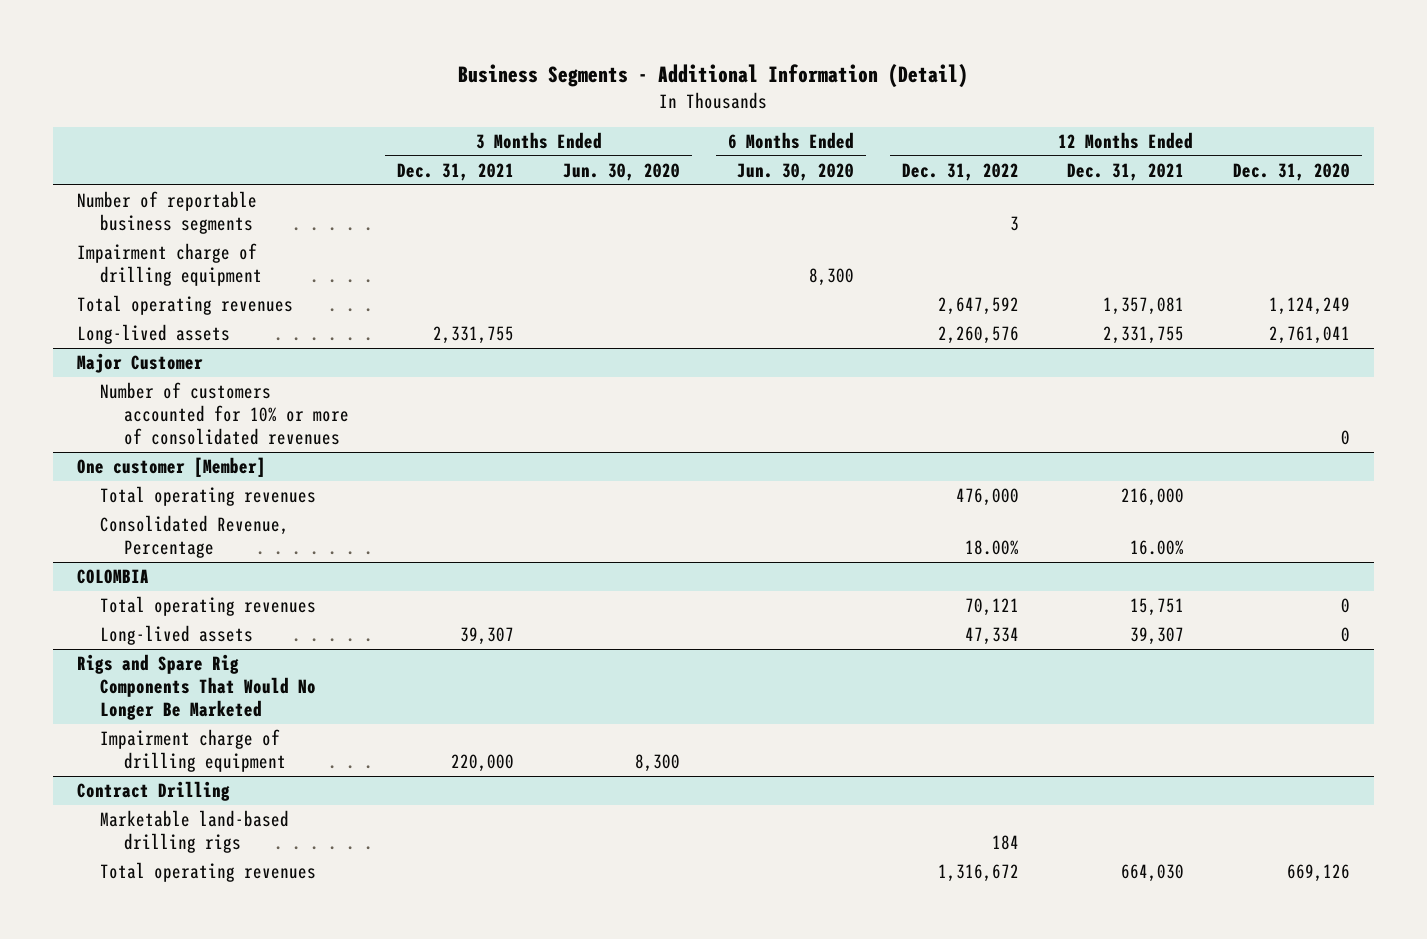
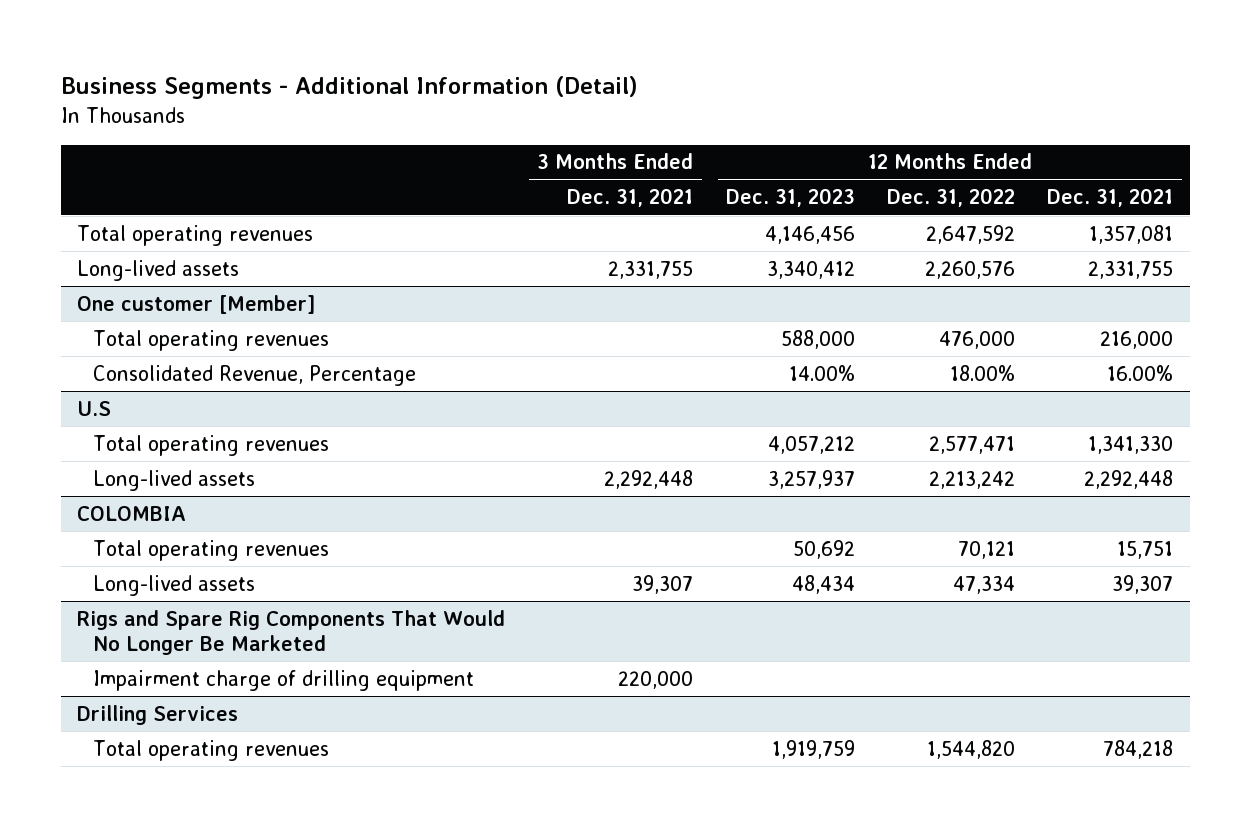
- | 3 Months Ended Dec. 31, 2021 | 3 Months Ended Jun. 30, 2020 | 6 Months Ended Jun. 30, 2020 | 12 Months Ended Dec. 31, 2022 | 12 Months Ended Dec. 31, 2021 | 12 Months Ended Dec. 31, 2020
+ | 3 Months Ended Dec. 31, 2021 | 12 Months Ended Dec. 31, 2023 | 12 Months Ended Dec. 31, 2022 | 12 Months Ended Dec. 31, 2021
- Number of reportable business segments | | | | 3 | |
- Impairment charge of drilling equipment | | | 8,300 | | |
- Major Customer
- Number of customers accounted for 10% or more of consolidated revenues | | | | | | 0
+ U.S
+ Total operating revenues | | 4,057,212 | 2,577,471 | 1,341,330
+ Long-lived assets | 2,292,448 | 3,257,937 | 2,213,242 | 2,292,448
- Contract Drilling
- Marketable land-based drilling rigs | | | | 184 | |
- Total operating revenues | | | | 1,316,672 | 664,030 | 669,126
+ Drilling Services
+ Total operating revenues | | 1,919,759 | 1,544,820 | 784,218

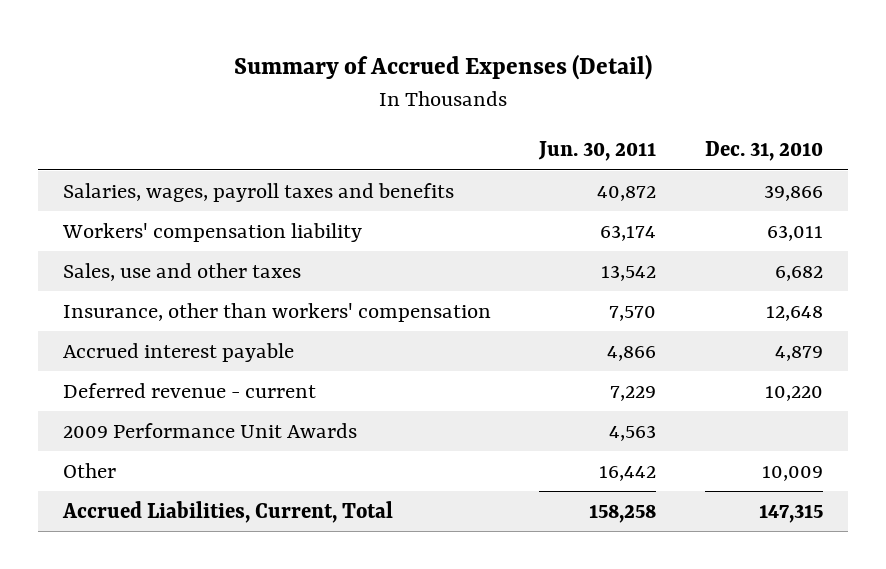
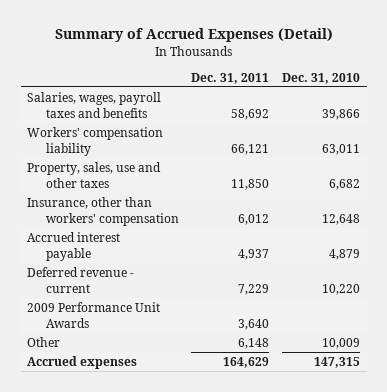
- | Jun. 30, 2011 | Dec. 31, 2010
+ | Dec. 31, 2011 | Dec. 31, 2010
- Sales, use and other taxes | 13,542 | 6,682
+ Property, sales, use and other taxes | 11,850 | 6,682
- Accrued Liabilities, Current, Total | 158,258 | 147,315
+ Accrued expenses | 164,629 | 147,315

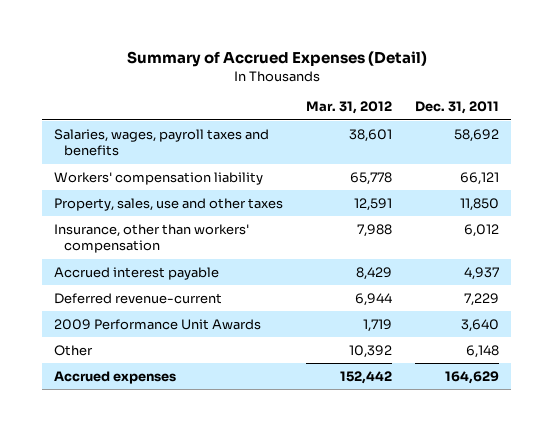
- | Dec. 31, 2011 | Dec. 31, 2010
+ | Mar. 31, 2012 | Dec. 31, 2011
- Deferred revenue - current | 7,229 | 10,220
+ Deferred revenue-current | 6,944 | 7,229

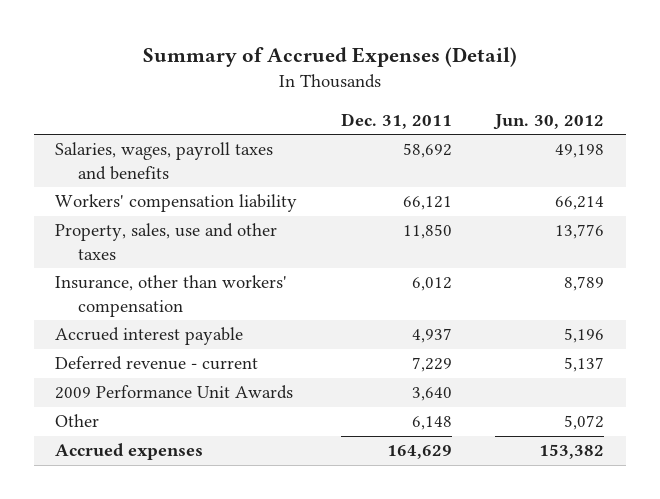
- | Mar. 31, 2012 | Dec. 31, 2011
+ | Dec. 31, 2011 | Jun. 30, 2012
- Deferred revenue-current | 6,944 | 7,229
+ Deferred revenue - current | 7,229 | 5,137

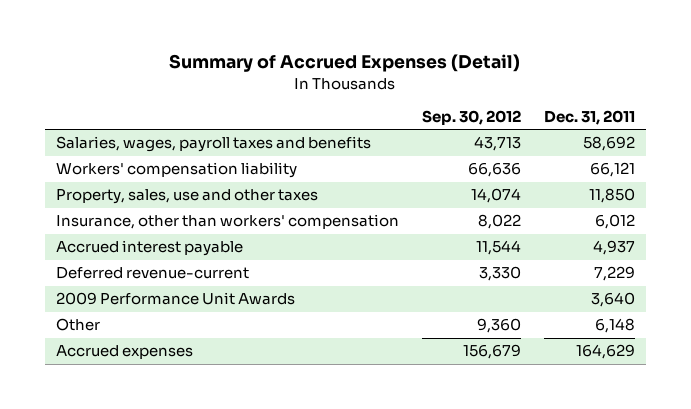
- | Dec. 31, 2011 | Jun. 30, 2012
+ | Sep. 30, 2012 | Dec. 31, 2011
- Deferred revenue - current | 7,229 | 5,137
+ Deferred revenue-current | 3,330 | 7,229

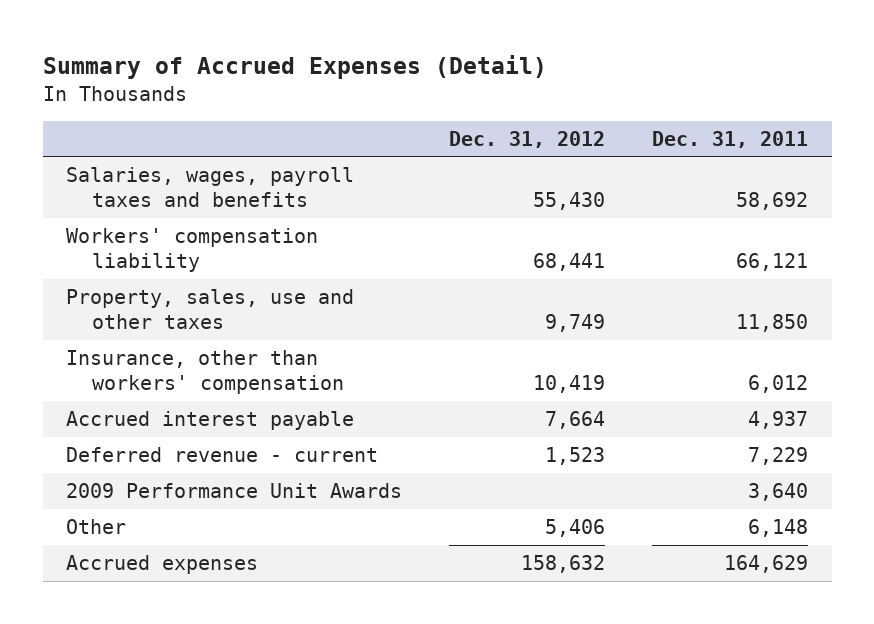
- | Sep. 30, 2012 | Dec. 31, 2011
+ | Dec. 31, 2012 | Dec. 31, 2011
- Deferred revenue-current | 3,330 | 7,229
+ Deferred revenue - current | 1,523 | 7,229

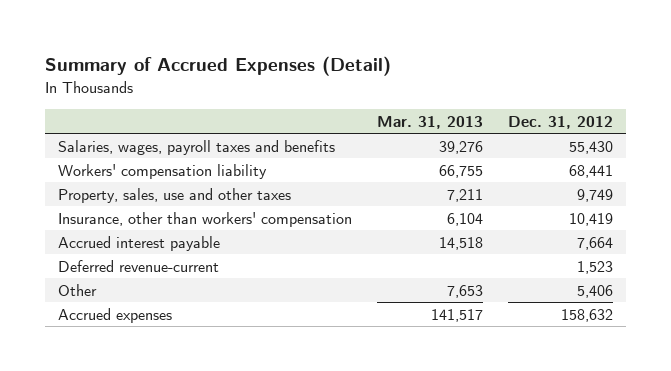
- | Dec. 31, 2012 | Dec. 31, 2011
+ | Mar. 31, 2013 | Dec. 31, 2012
- Deferred revenue - current | 1,523 | 7,229
- 2009 Performance Unit Awards | | 3,640
+ Deferred revenue-current | | 1,523

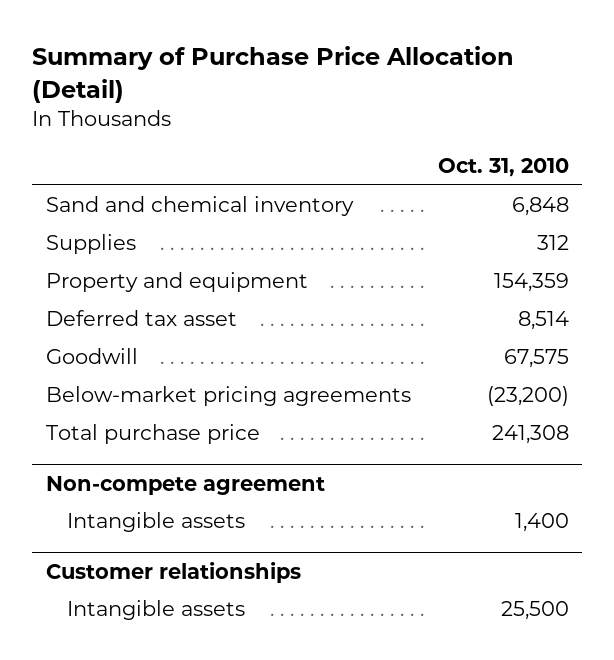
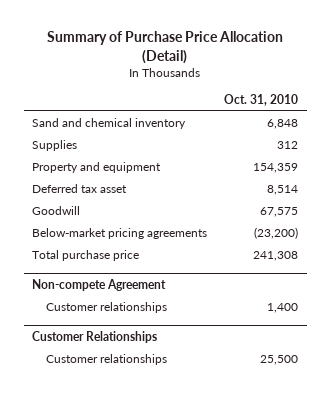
- Non-compete agreement
- Intangible assets | 1,400
- Customer relationships
- Intangible assets | 25,500
+ Non-compete Agreement
+ Customer relationships | 1,400
+ Customer Relationships
+ Customer relationships | 25,500

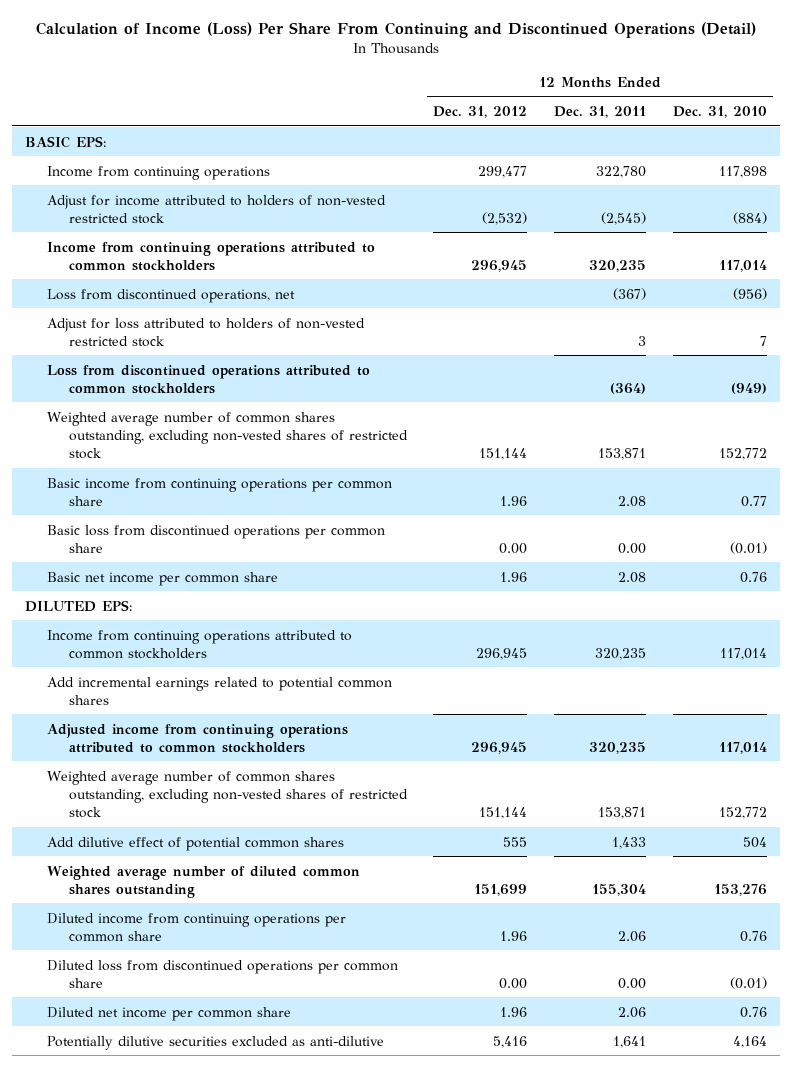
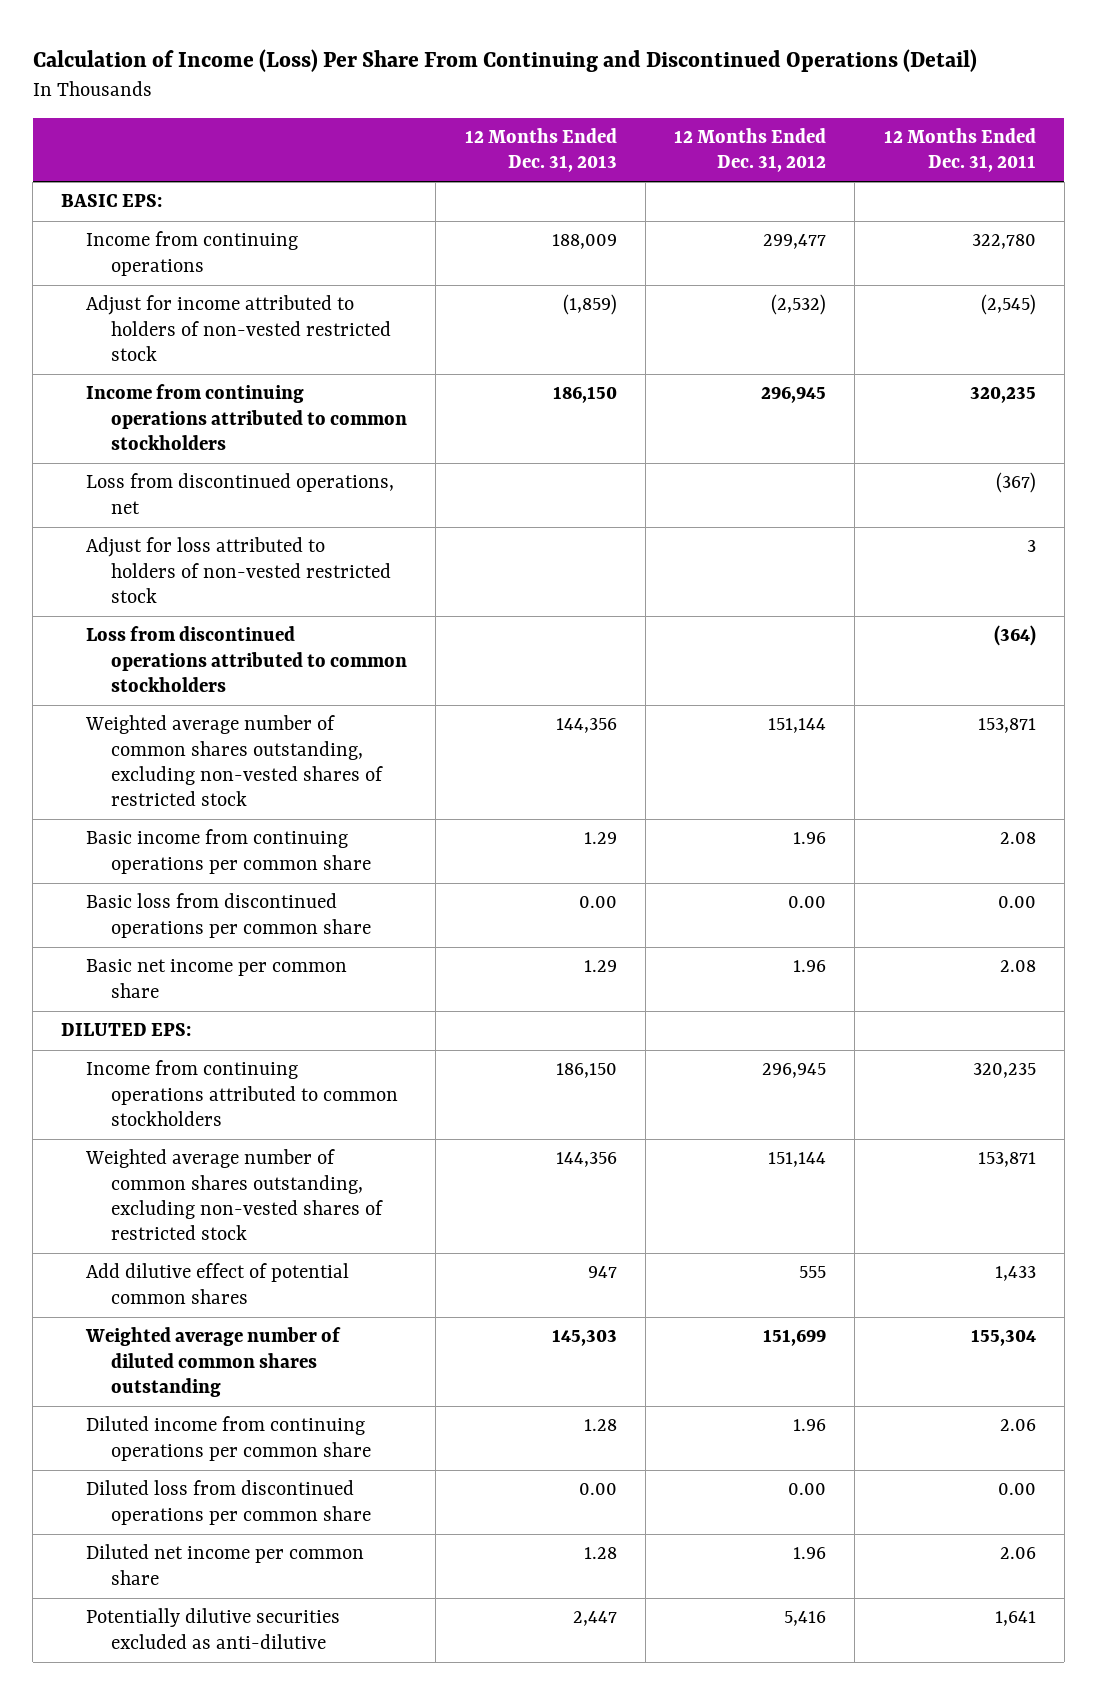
- | 12 Months Ended Dec. 31, 2012 | 12 Months Ended Dec. 31, 2011 | 12 Months Ended Dec. 31, 2010
+ | 12 Months Ended Dec. 31, 2013 | 12 Months Ended Dec. 31, 2012 | 12 Months Ended Dec. 31, 2011
- Add incremental earnings related to potential common shares
- Adjusted income from continuing operations attributed to common stockholders | 296,945 | 320,235 | 117,014

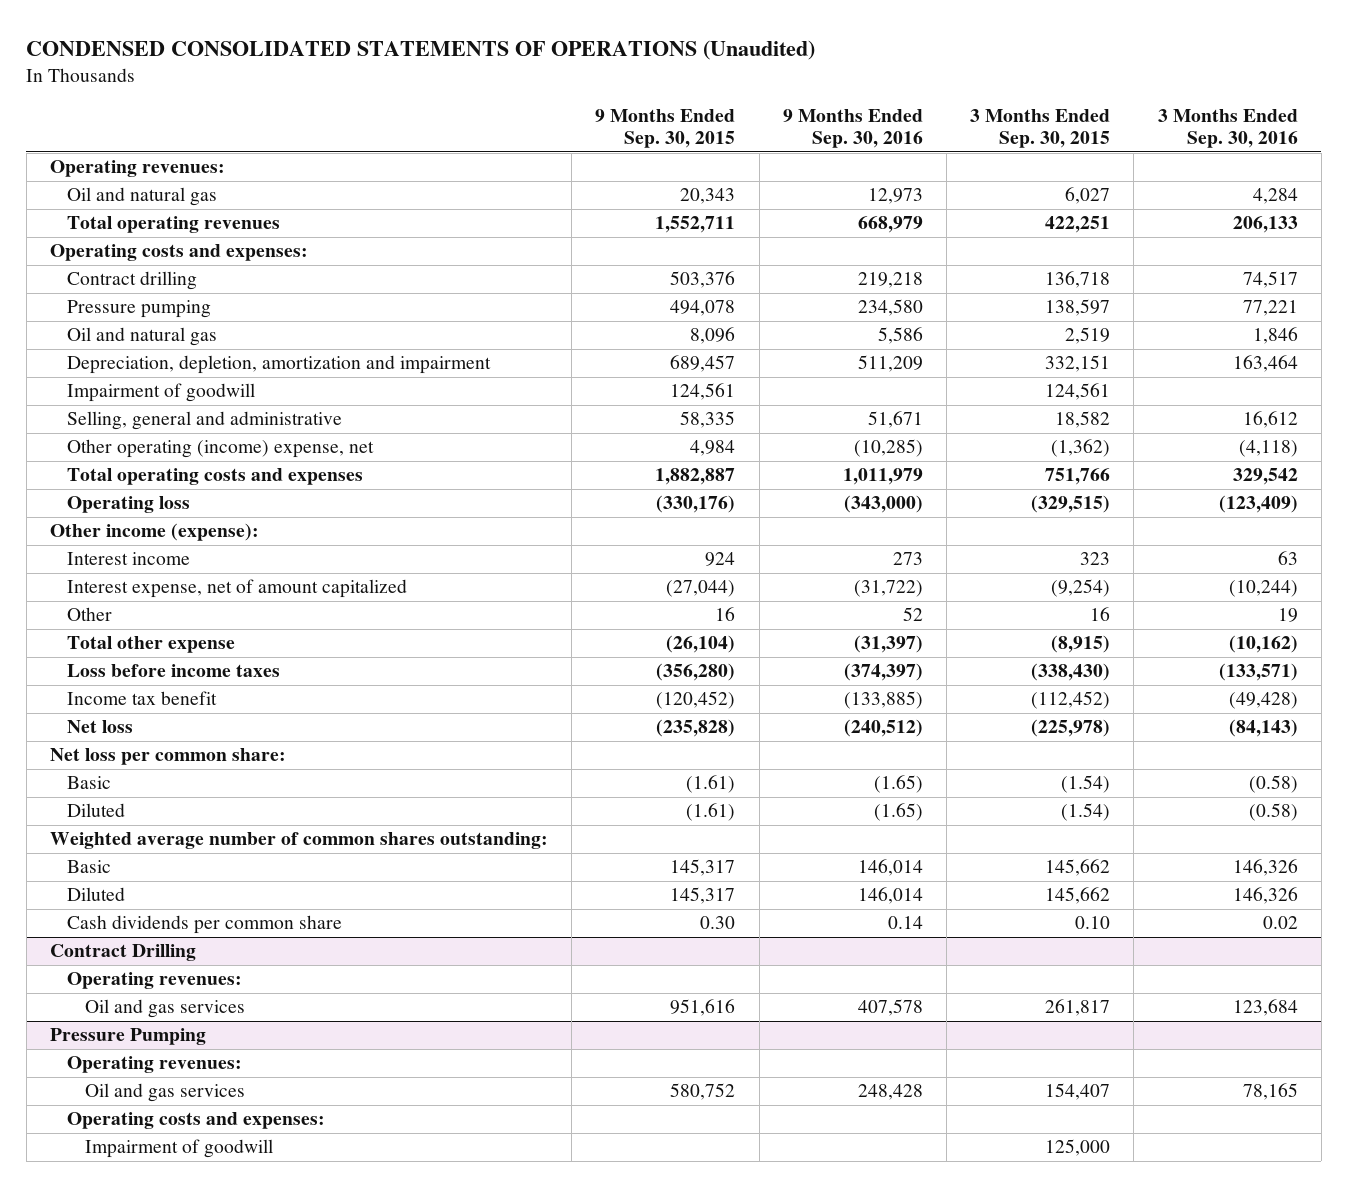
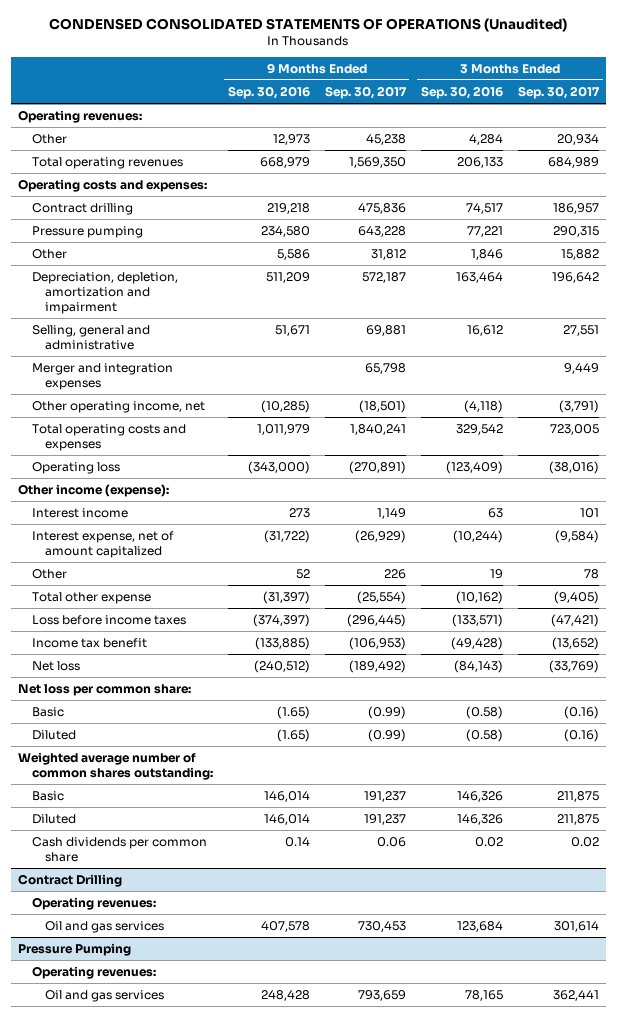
- | 9 Months Ended Sep. 30, 2015 | 9 Months Ended Sep. 30, 2016 | 3 Months Ended Sep. 30, 2015 | 3 Months Ended Sep. 30, 2016
+ | 9 Months Ended Sep. 30, 2016 | 9 Months Ended Sep. 30, 2017 | 3 Months Ended Sep. 30, 2016 | 3 Months Ended Sep. 30, 2017
- Oil and natural gas | 20,343 | 12,973 | 6,027 | 4,284
+ Other | 12,973 | 45,238 | 4,284 | 20,934
- Oil and natural gas | 8,096 | 5,586 | 2,519 | 1,846
+ Other | 5,586 | 31,812 | 1,846 | 15,882
- Impairment of goodwill | 124,561 | | 124,561 |
- Other operating (income) expense, net | 4,984 | (10,285) | (1,362) | (4,118)
+ Merger and integration expenses | | 65,798 | | 9,449
+ Other operating income, net | (10,285) | (18,501) | (4,118) | (3,791)
@ Pressure Pumping
- Operating costs and expenses:
- Impairment of goodwill | | | 125,000 |

